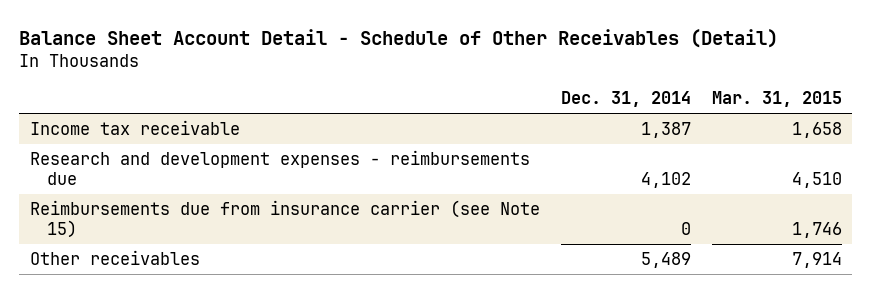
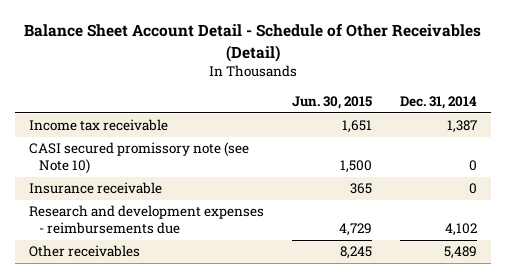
- | Dec. 31, 2014 | Mar. 31, 2015
+ | Jun. 30, 2015 | Dec. 31, 2014
+ CASI secured promissory note (see Note 10) | 1,500 | 0
+ Insurance receivable | 365 | 0
- Reimbursements due from insurance carrier (see Note 15) | 0 | 1,746

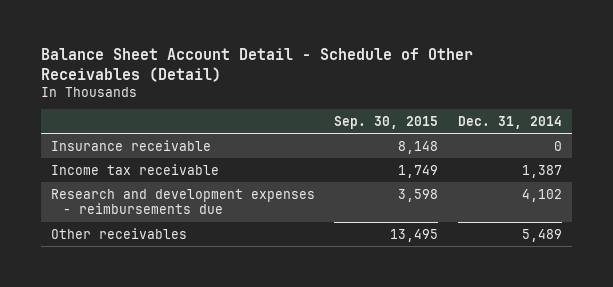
- | Jun. 30, 2015 | Dec. 31, 2014
+ | Sep. 30, 2015 | Dec. 31, 2014
- CASI secured promissory note (see Note 10) | 1,500 | 0
moved down: Income tax receivable | 1,749 | 1,387

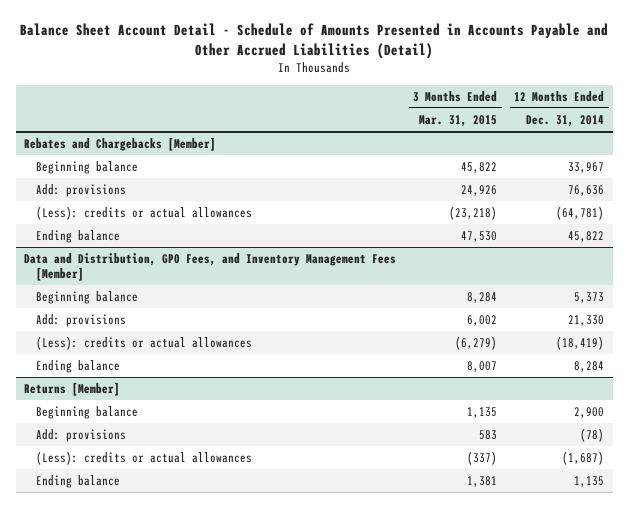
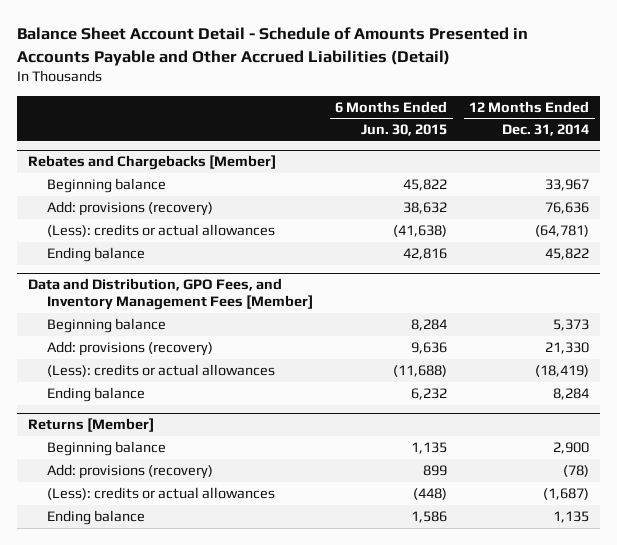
- | 3 Months Ended Mar. 31, 2015 | 12 Months Ended Dec. 31, 2014
+ | 6 Months Ended Jun. 30, 2015 | 12 Months Ended Dec. 31, 2014
@ Rebates and Chargebacks [Member]
- Add: provisions | 24,926 | 76,636
+ Add: provisions (recovery) | 38,632 | 76,636
@ Data and Distribution, GPO Fees, and Inventory Management Fees [Member]
- Add: provisions | 6,002 | 21,330
+ Add: provisions (recovery) | 9,636 | 21,330
@ Returns [Member]
- Add: provisions | 583 | (78)
+ Add: provisions (recovery) | 899 | (78)

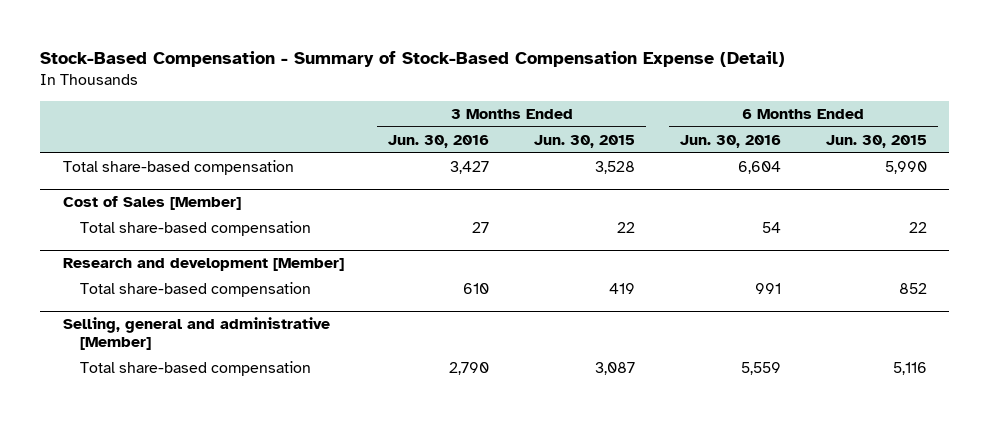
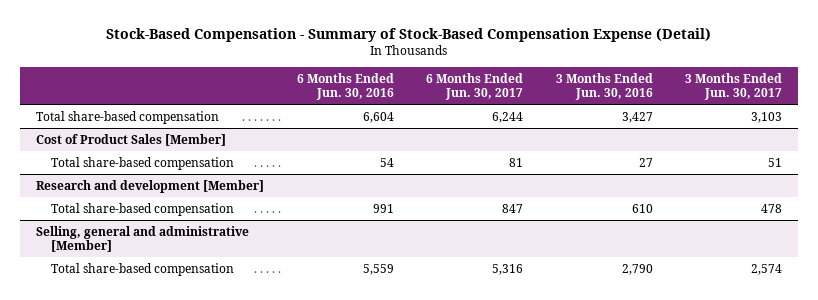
- | 3 Months Ended Jun. 30, 2016 | 3 Months Ended Jun. 30, 2015 | 6 Months Ended Jun. 30, 2016 | 6 Months Ended Jun. 30, 2015
+ | 6 Months Ended Jun. 30, 2016 | 6 Months Ended Jun. 30, 2017 | 3 Months Ended Jun. 30, 2016 | 3 Months Ended Jun. 30, 2017
- Cost of Sales [Member]
+ Cost of Product Sales [Member]

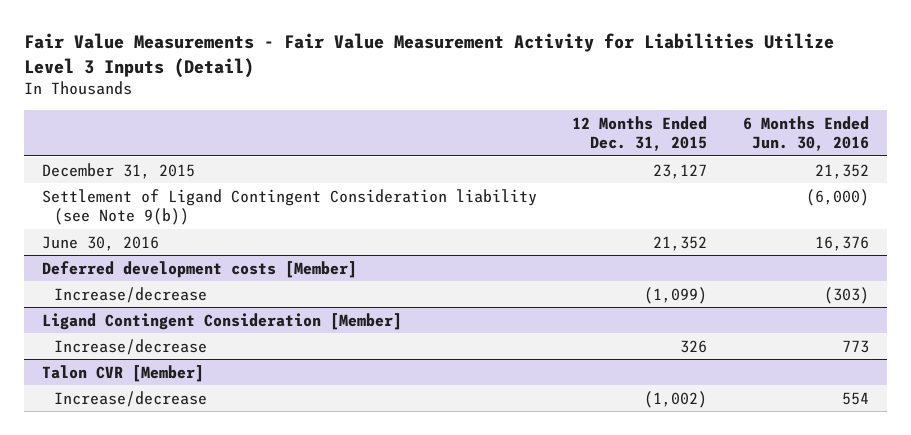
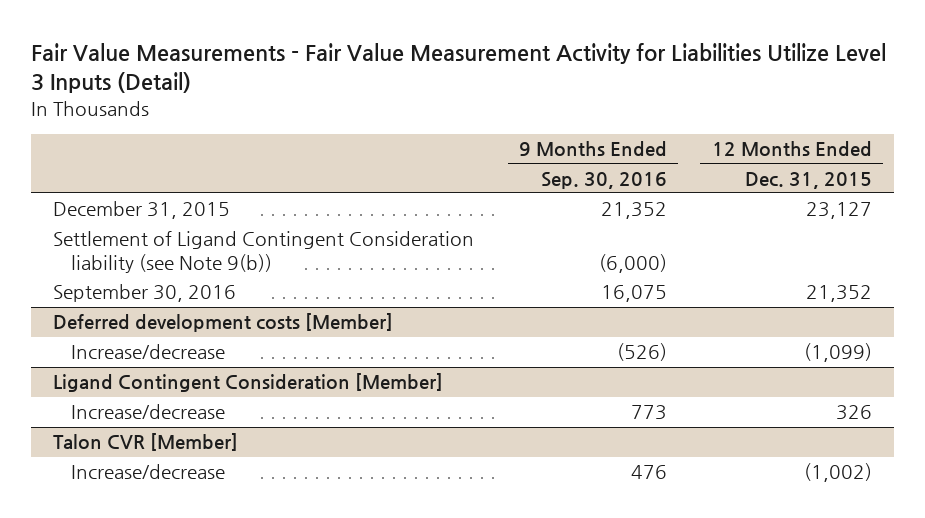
- | 12 Months Ended Dec. 31, 2015 | 6 Months Ended Jun. 30, 2016
+ | 9 Months Ended Sep. 30, 2016 | 12 Months Ended Dec. 31, 2015
- June 30, 2016 | 21,352 | 16,376
+ September 30, 2016 | 16,075 | 21,352

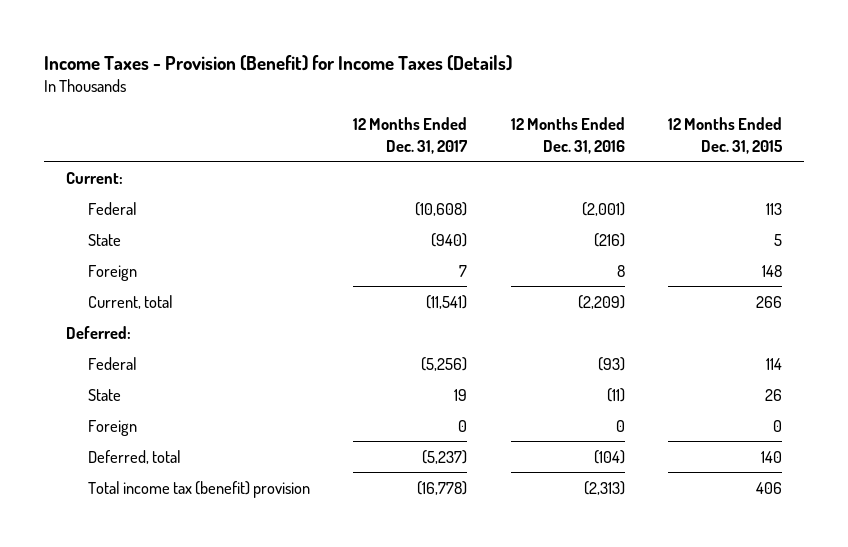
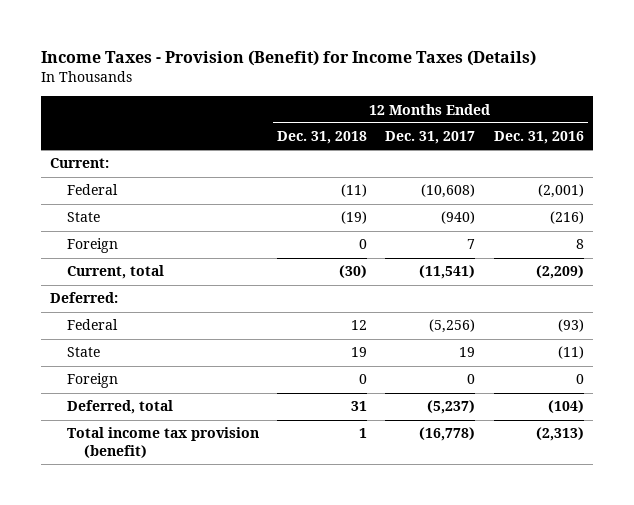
- | 12 Months Ended Dec. 31, 2017 | 12 Months Ended Dec. 31, 2016 | 12 Months Ended Dec. 31, 2015
+ | 12 Months Ended Dec. 31, 2018 | 12 Months Ended Dec. 31, 2017 | 12 Months Ended Dec. 31, 2016
- Total income tax (benefit) provision | (16,778) | (2,313) | 406
+ Total income tax provision (benefit) | 1 | (16,778) | (2,313)

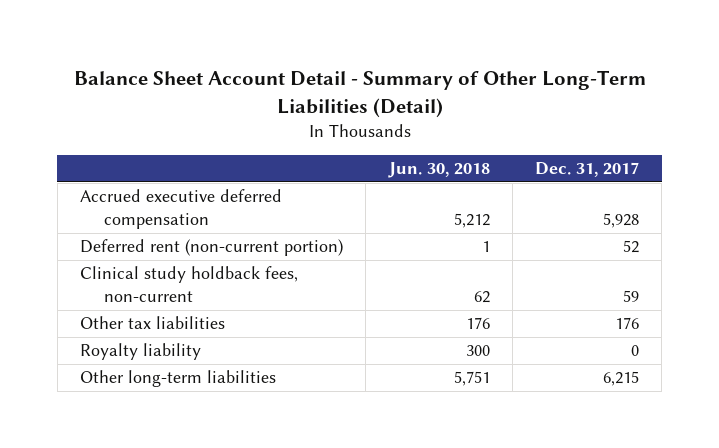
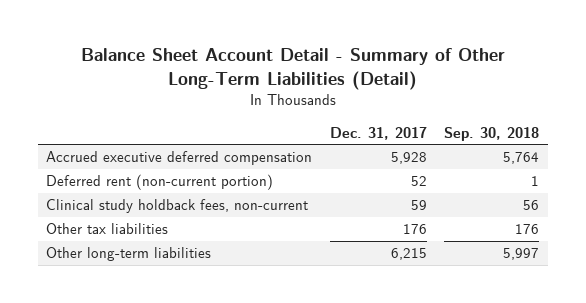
- | Jun. 30, 2018 | Dec. 31, 2017
+ | Dec. 31, 2017 | Sep. 30, 2018
- Royalty liability | 300 | 0

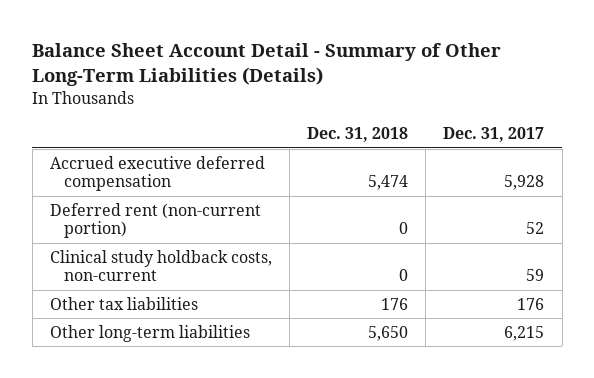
- Balance Sheet Account Detail - Summary of Other Long-Term Liabilities (Detail)
+ Balance Sheet Account Detail - Summary of Other Long-Term Liabilities (Details)
- | Dec. 31, 2017 | Sep. 30, 2018
+ | Dec. 31, 2018 | Dec. 31, 2017
- Clinical study holdback fees, non-current | 59 | 56
+ Clinical study holdback costs, non-current | 0 | 59

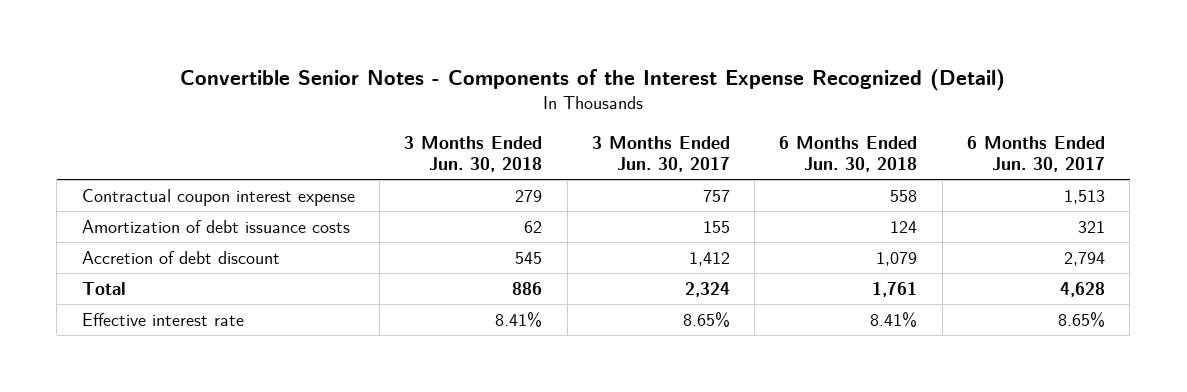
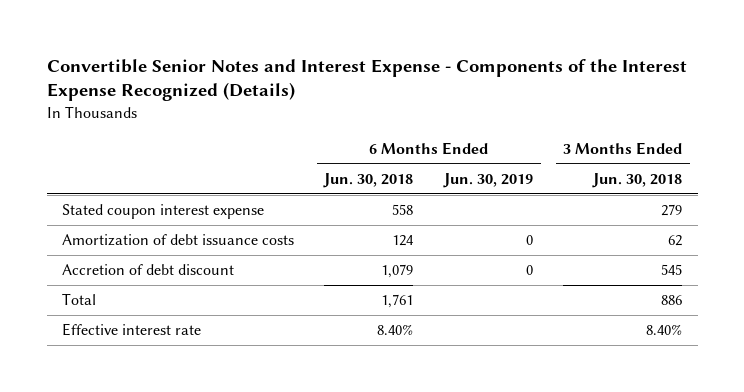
- Convertible Senior Notes - Components of the Interest Expense Recognized (Detail)
+ Convertible Senior Notes and Interest Expense - Components of the Interest Expense Recognized (Details)
- | 3 Months Ended Jun. 30, 2018 | 3 Months Ended Jun. 30, 2017 | 6 Months Ended Jun. 30, 2018 | 6 Months Ended Jun. 30, 2017
+ | 6 Months Ended Jun. 30, 2018 | 6 Months Ended Jun. 30, 2019 | 3 Months Ended Jun. 30, 2018
- Contractual coupon interest expense | 279 | 757 | 558 | 1,513
+ Stated coupon interest expense | 558 | | 279
- Effective interest rate | 8.41% | 8.65% | 8.41% | 8.65%
+ Effective interest rate | 8.40% | | 8.40%

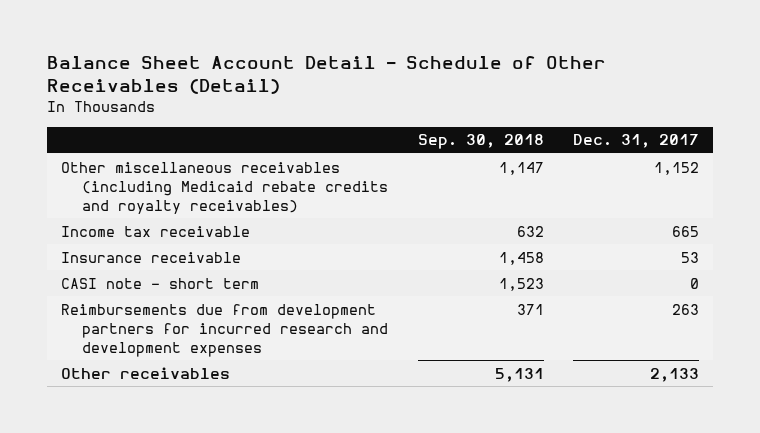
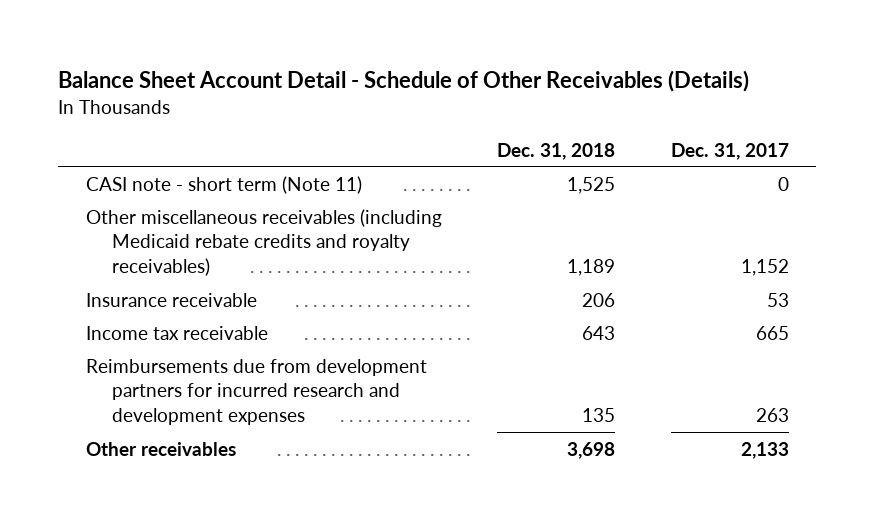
- Balance Sheet Account Detail - Schedule of Other Receivables (Detail)
+ Balance Sheet Account Detail - Schedule of Other Receivables (Details)
- | Sep. 30, 2018 | Dec. 31, 2017
+ | Dec. 31, 2018 | Dec. 31, 2017
+ CASI note - short term (Note 11) | 1,525 | 0
- CASI note - short term | 1,523 | 0
moved down: Income tax receivable | 643 | 665

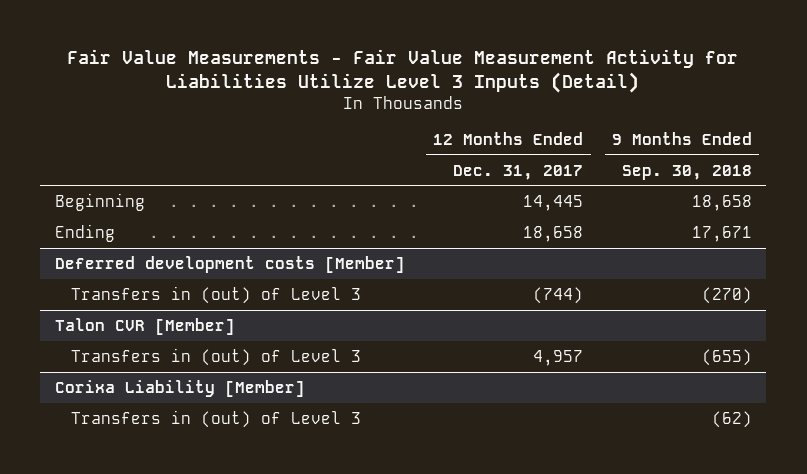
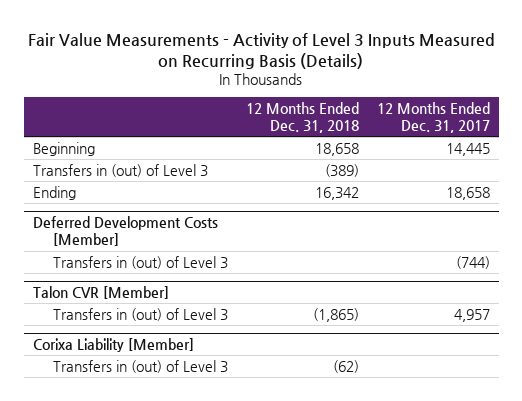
- Fair Value Measurements - Fair Value Measurement Activity for Liabilities Utilize Level 3 Inputs (Detail)
+ Fair Value Measurements - Activity of Level 3 Inputs Measured on Recurring Basis (Details)
- | 12 Months Ended Dec. 31, 2017 | 9 Months Ended Sep. 30, 2018
+ | 12 Months Ended Dec. 31, 2018 | 12 Months Ended Dec. 31, 2017
+ Transfers in (out) of Level 3 | (389) |
- Deferred development costs [Member]
+ Deferred Development Costs [Member]

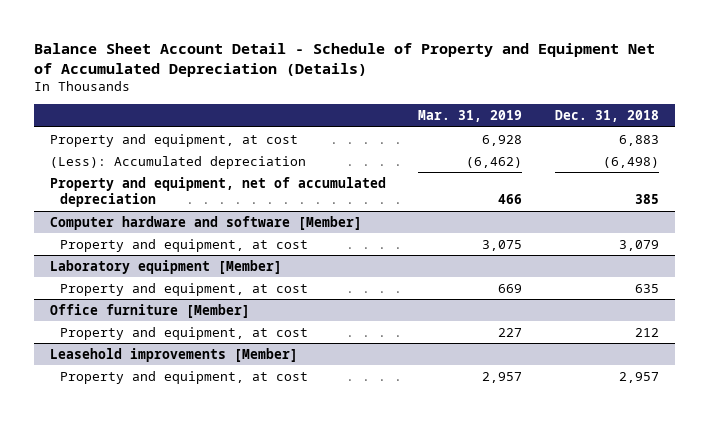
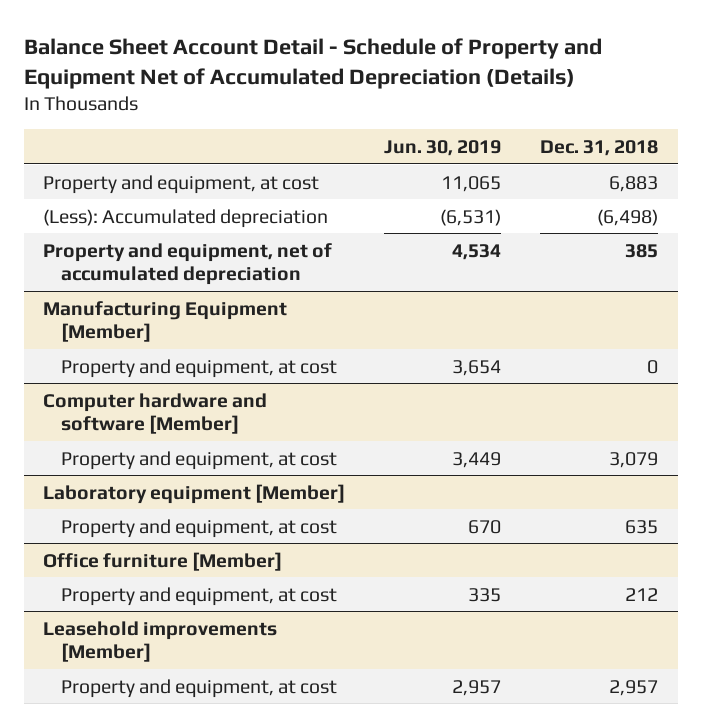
- | Mar. 31, 2019 | Dec. 31, 2018
+ | Jun. 30, 2019 | Dec. 31, 2018
+ Manufacturing Equipment [Member]
+ Property and equipment, at cost | 3,654 | 0

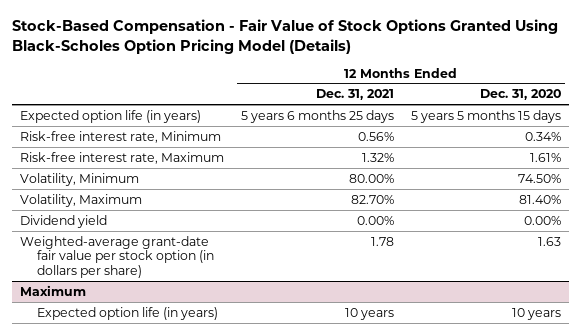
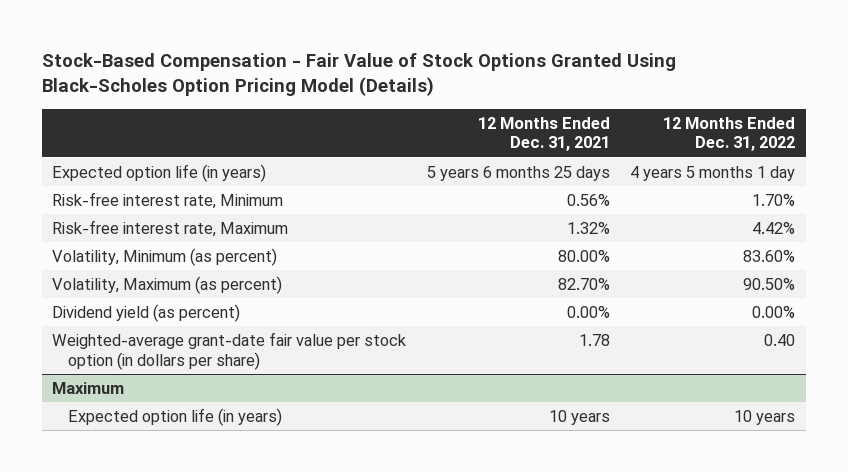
- | 12 Months Ended Dec. 31, 2021 | 12 Months Ended Dec. 31, 2020
+ | 12 Months Ended Dec. 31, 2021 | 12 Months Ended Dec. 31, 2022
- Volatility, Minimum | 80.00% | 74.50%
- Volatility, Maximum | 82.70% | 81.40%
- Dividend yield | 0.00% | 0.00%
+ Volatility, Minimum (as percent) | 80.00% | 83.60%
+ Volatility, Maximum (as percent) | 82.70% | 90.50%
+ Dividend yield (as percent) | 0.00% | 0.00%

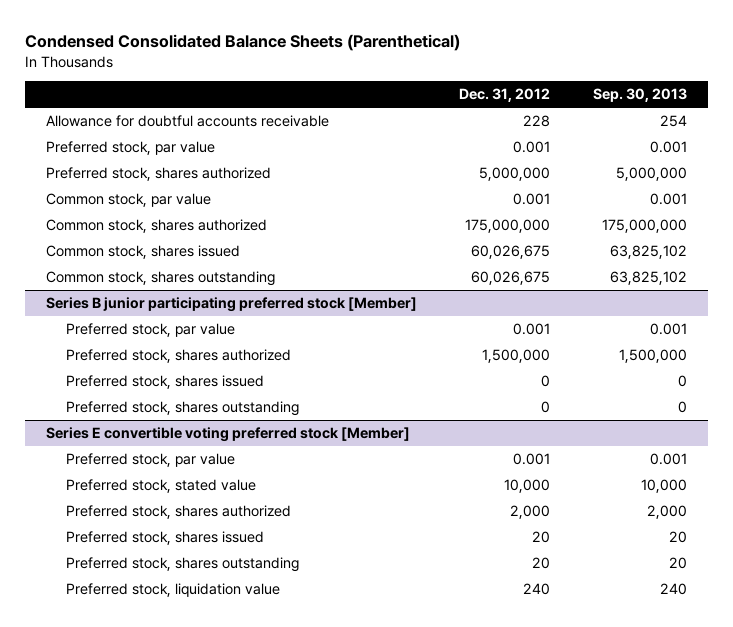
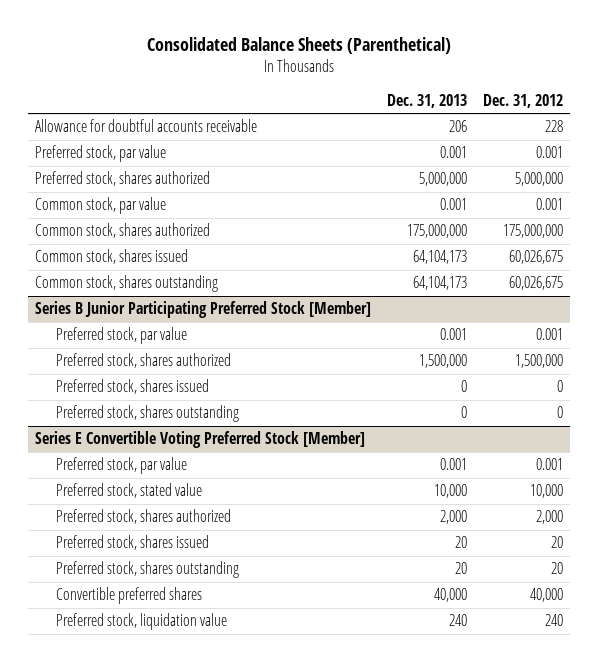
- Condensed Consolidated Balance Sheets (Parenthetical)
+ Consolidated Balance Sheets (Parenthetical)
- | Dec. 31, 2012 | Sep. 30, 2013
+ | Dec. 31, 2013 | Dec. 31, 2012
- Series B junior participating preferred stock [Member]
+ Series B Junior Participating Preferred Stock [Member]
- Series E convertible voting preferred stock [Member]
+ Series E Convertible Voting Preferred Stock [Member]
+ Convertible preferred shares | 40,000 | 40,000

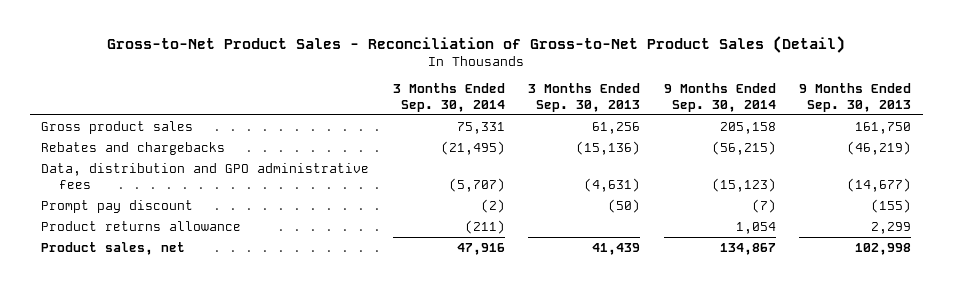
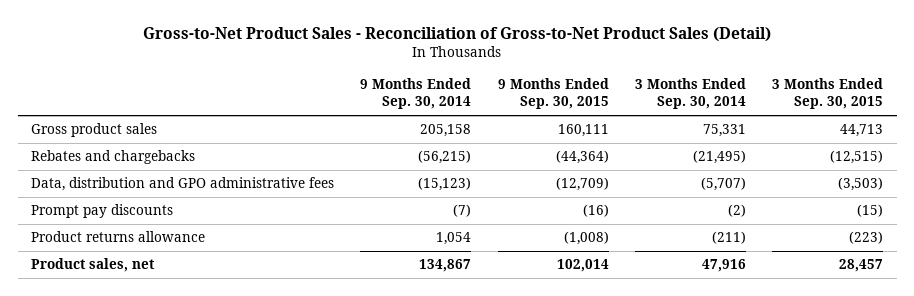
- | 3 Months Ended Sep. 30, 2014 | 3 Months Ended Sep. 30, 2013 | 9 Months Ended Sep. 30, 2014 | 9 Months Ended Sep. 30, 2013
+ | 9 Months Ended Sep. 30, 2014 | 9 Months Ended Sep. 30, 2015 | 3 Months Ended Sep. 30, 2014 | 3 Months Ended Sep. 30, 2015
- Prompt pay discount | (2) | (50) | (7) | (155)
+ Prompt pay discounts | (7) | (16) | (2) | (15)

